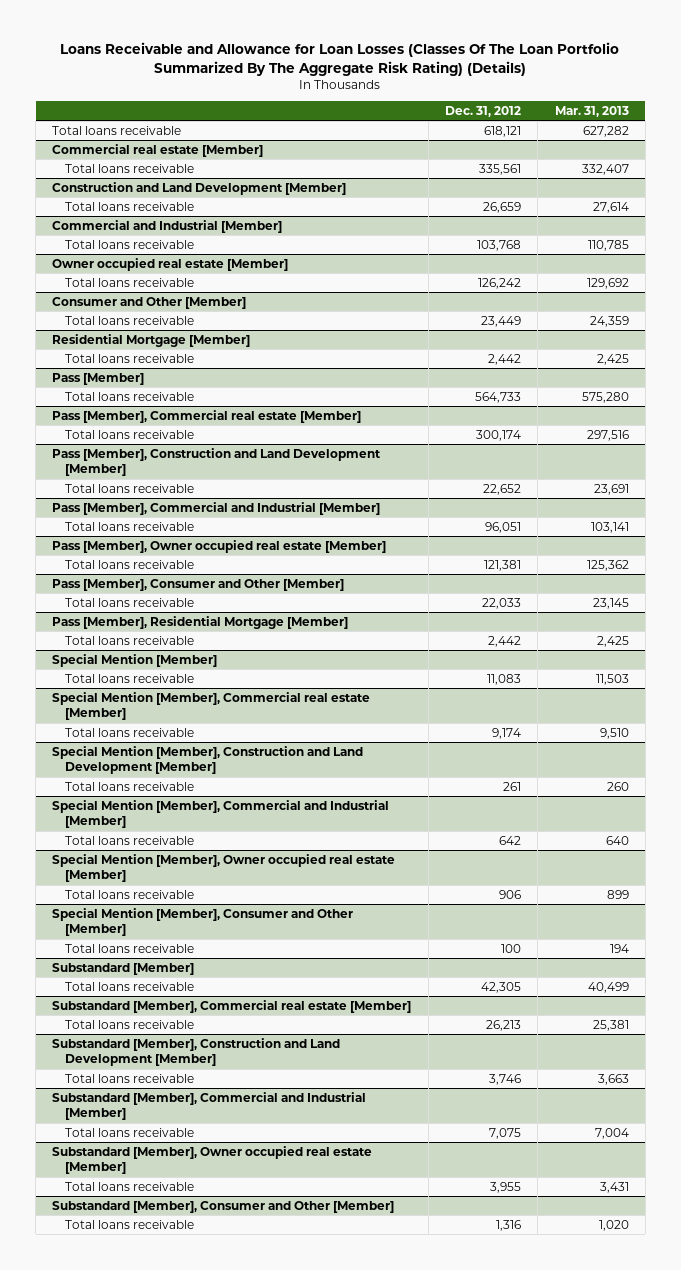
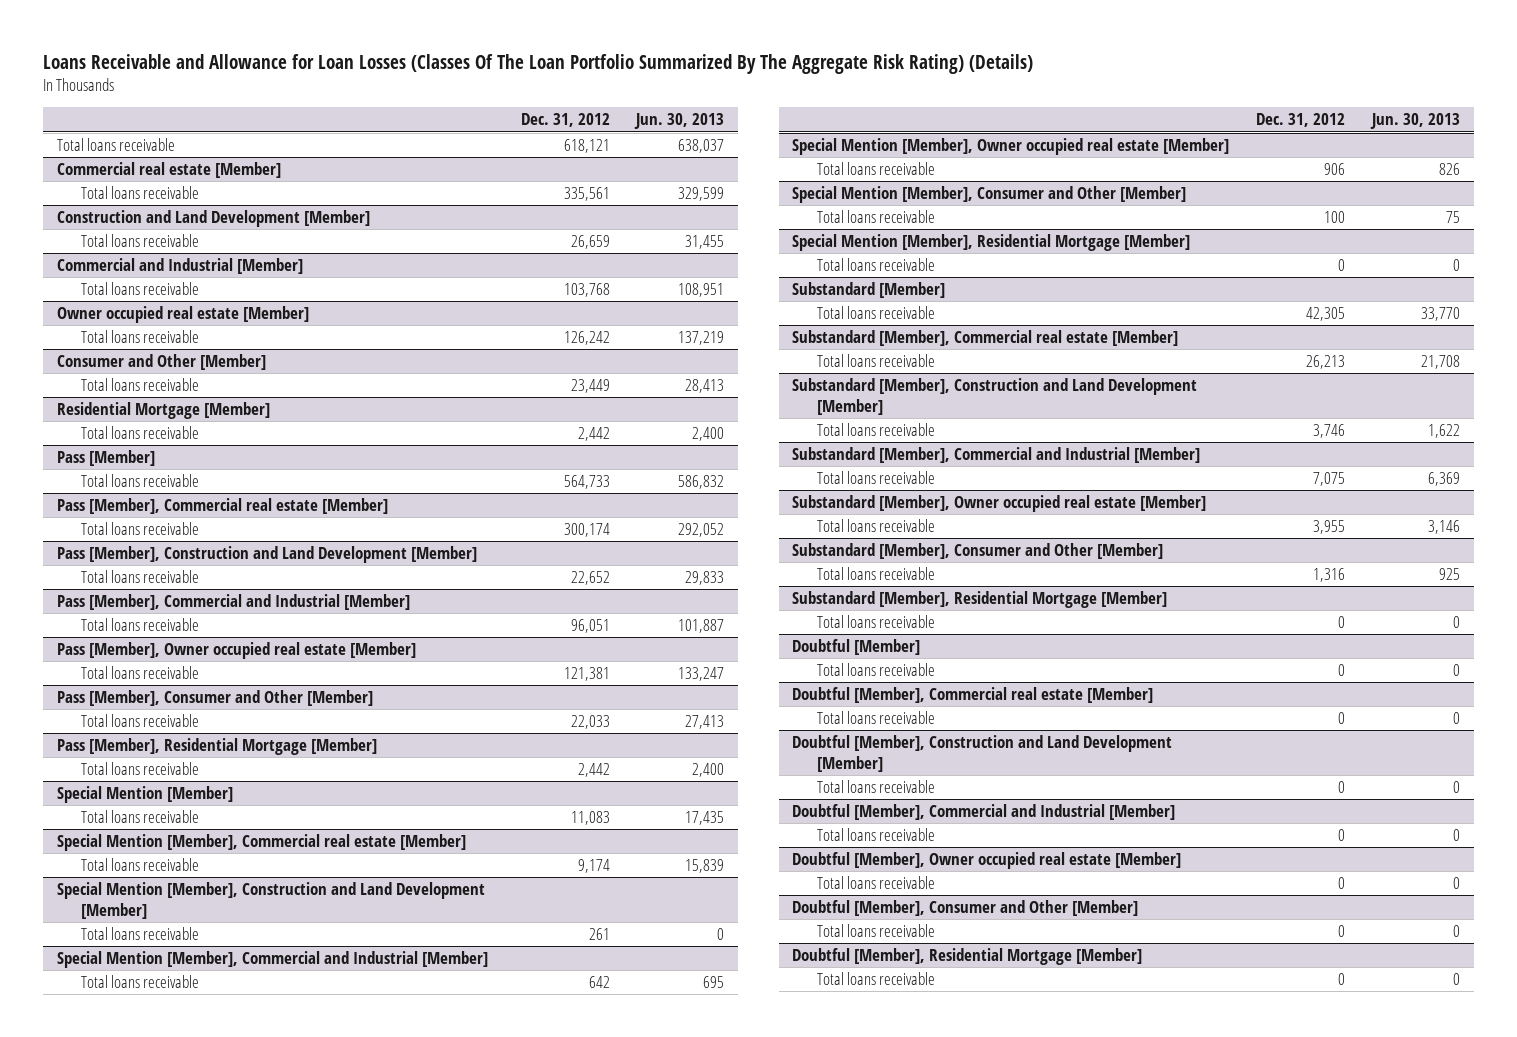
- | Dec. 31, 2012 | Mar. 31, 2013
+ | Dec. 31, 2012 | Jun. 30, 2013
+ Special Mention [Member], Residential Mortgage [Member]
+ Total loans receivable | 0 | 0
+ Substandard [Member], Residential Mortgage [Member]
+ Total loans receivable | 0 | 0
+ Doubtful [Member]
+ Total loans receivable | 0 | 0
+ Doubtful [Member], Commercial real estate [Member]
+ Total loans receivable | 0 | 0
+ Doubtful [Member], Construction and Land Development [Member]
+ Total loans receivable | 0 | 0
+ Doubtful [Member], Commercial and Industrial [Member]
+ Total loans receivable | 0 | 0
+ Doubtful [Member], Owner occupied real estate [Member]
+ Total loans receivable | 0 | 0
+ Doubtful [Member], Consumer and Other [Member]
+ Total loans receivable | 0 | 0
+ Doubtful [Member], Residential Mortgage [Member]
+ Total loans receivable | 0 | 0

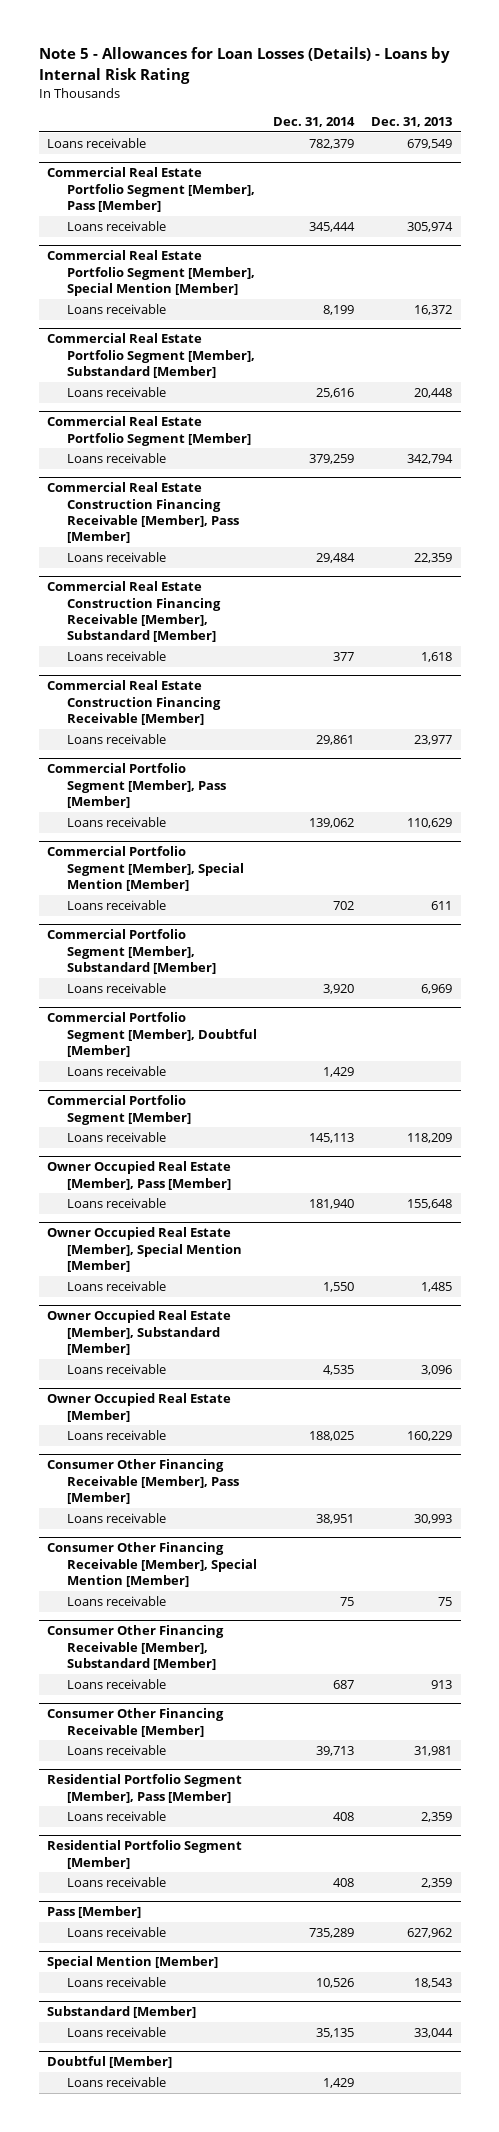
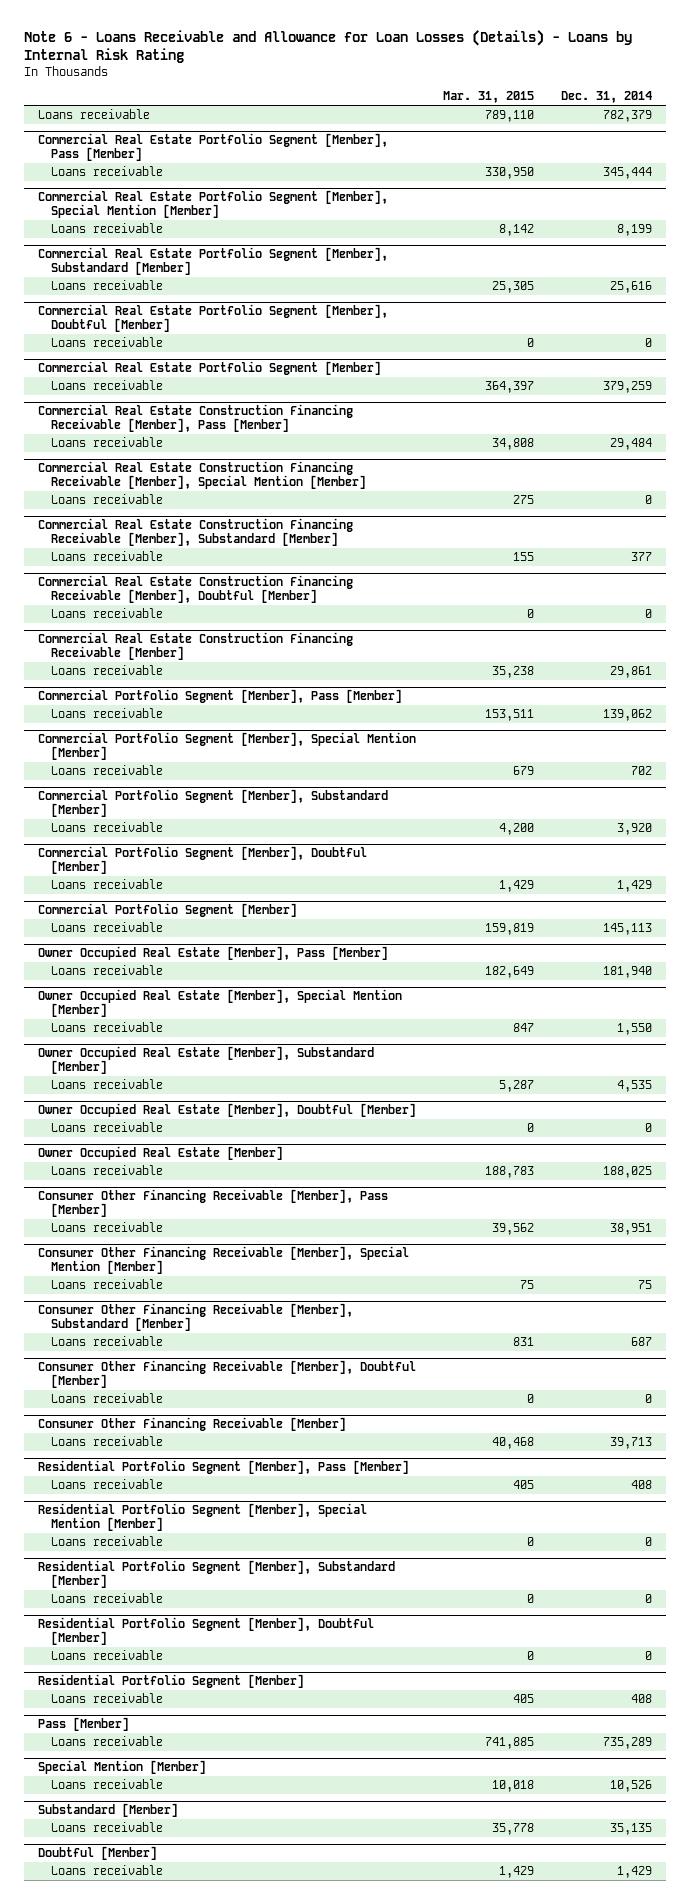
- Note 5 - Allowances for Loan Losses (Details) - Loans by Internal Risk Rating
+ Note 6 - Loans Receivable and Allowance for Loan Losses (Details) - Loans by Internal Risk Rating
- | Dec. 31, 2014 | Dec. 31, 2013
+ | Mar. 31, 2015 | Dec. 31, 2014
+ Commercial Real Estate Portfolio Segment [Member], Doubtful [Member]
+ Loans receivable | 0 | 0
+ Commercial Real Estate Construction Financing Receivable [Member], Special Mention [Member]
+ Loans receivable | 275 | 0
+ Commercial Real Estate Construction Financing Receivable [Member], Doubtful [Member]
+ Loans receivable | 0 | 0
+ Owner Occupied Real Estate [Member], Doubtful [Member]
+ Loans receivable | 0 | 0
+ Consumer Other Financing Receivable [Member], Doubtful [Member]
+ Loans receivable | 0 | 0
+ Residential Portfolio Segment [Member], Special Mention [Member]
+ Loans receivable | 0 | 0
+ Residential Portfolio Segment [Member], Substandard [Member]
+ Loans receivable | 0 | 0
+ Residential Portfolio Segment [Member], Doubtful [Member]
+ Loans receivable | 0 | 0

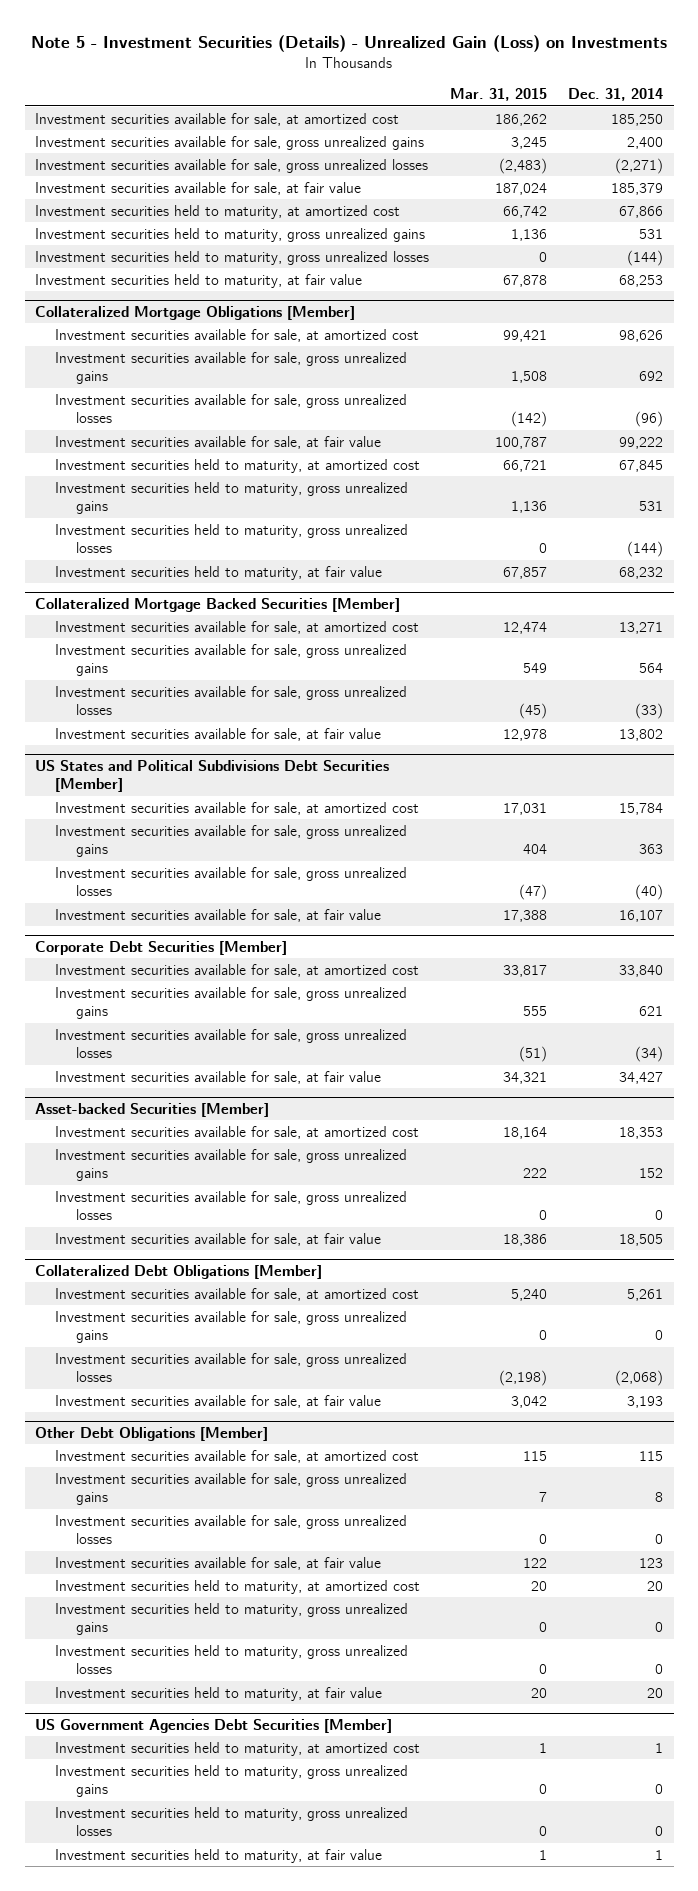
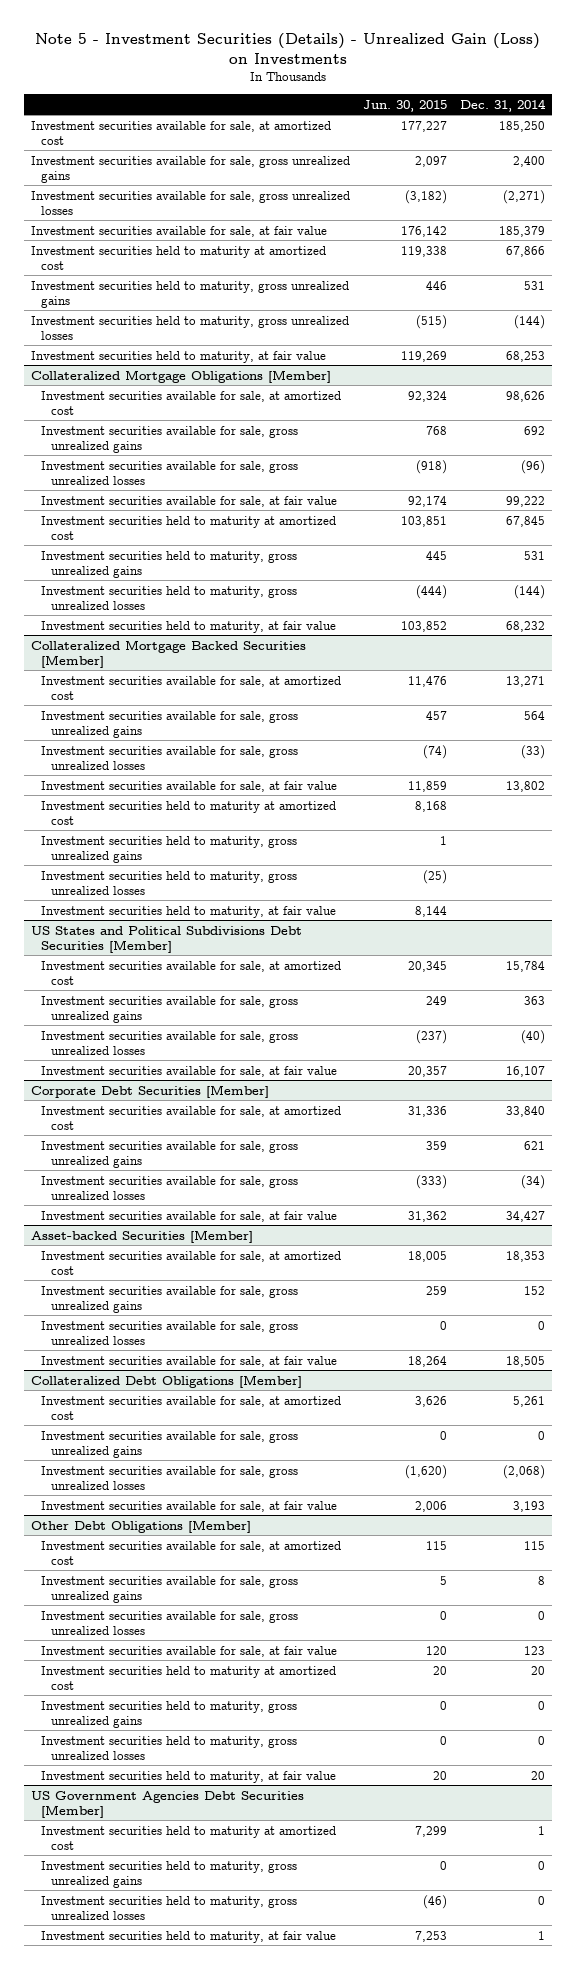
- | Mar. 31, 2015 | Dec. 31, 2014
+ | Jun. 30, 2015 | Dec. 31, 2014
- Investment securities held to maturity, at amortized cost | 66,742 | 67,866
+ Investment securities held to maturity at amortized cost | 119,338 | 67,866
@ Collateralized Mortgage Obligations [Member]
- Investment securities held to maturity, at amortized cost | 66,721 | 67,845
+ Investment securities held to maturity at amortized cost | 103,851 | 67,845
@ Collateralized Mortgage Backed Securities [Member]
+ Investment securities held to maturity at amortized cost | 8,168 |
+ Investment securities held to maturity, gross unrealized gains | 1 |
+ Investment securities held to maturity, gross unrealized losses | (25) |
+ Investment securities held to maturity, at fair value | 8,144 |
@ Other Debt Obligations [Member]
- Investment securities held to maturity, at amortized cost | 20 | 20
+ Investment securities held to maturity at amortized cost | 20 | 20
@ US Government Agencies Debt Securities [Member]
- Investment securities held to maturity, at amortized cost | 1 | 1
+ Investment securities held to maturity at amortized cost | 7,299 | 1

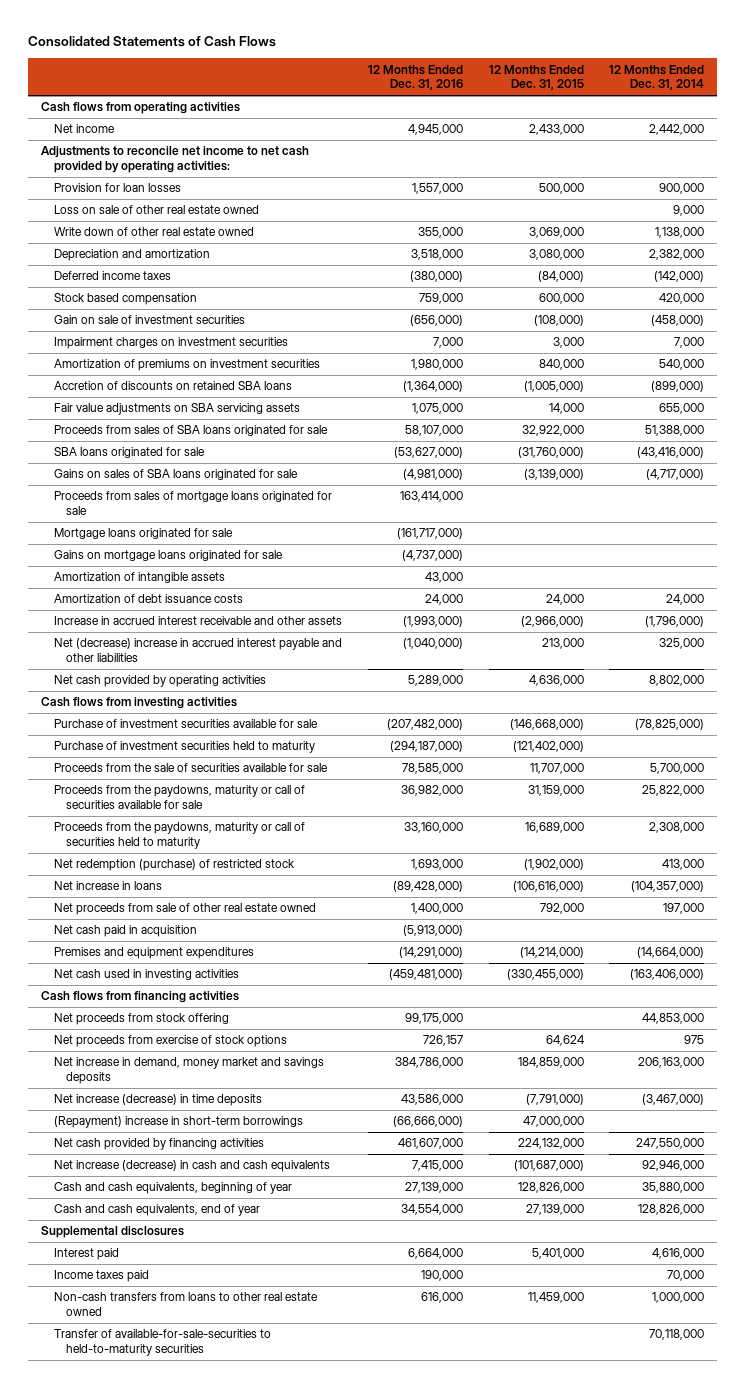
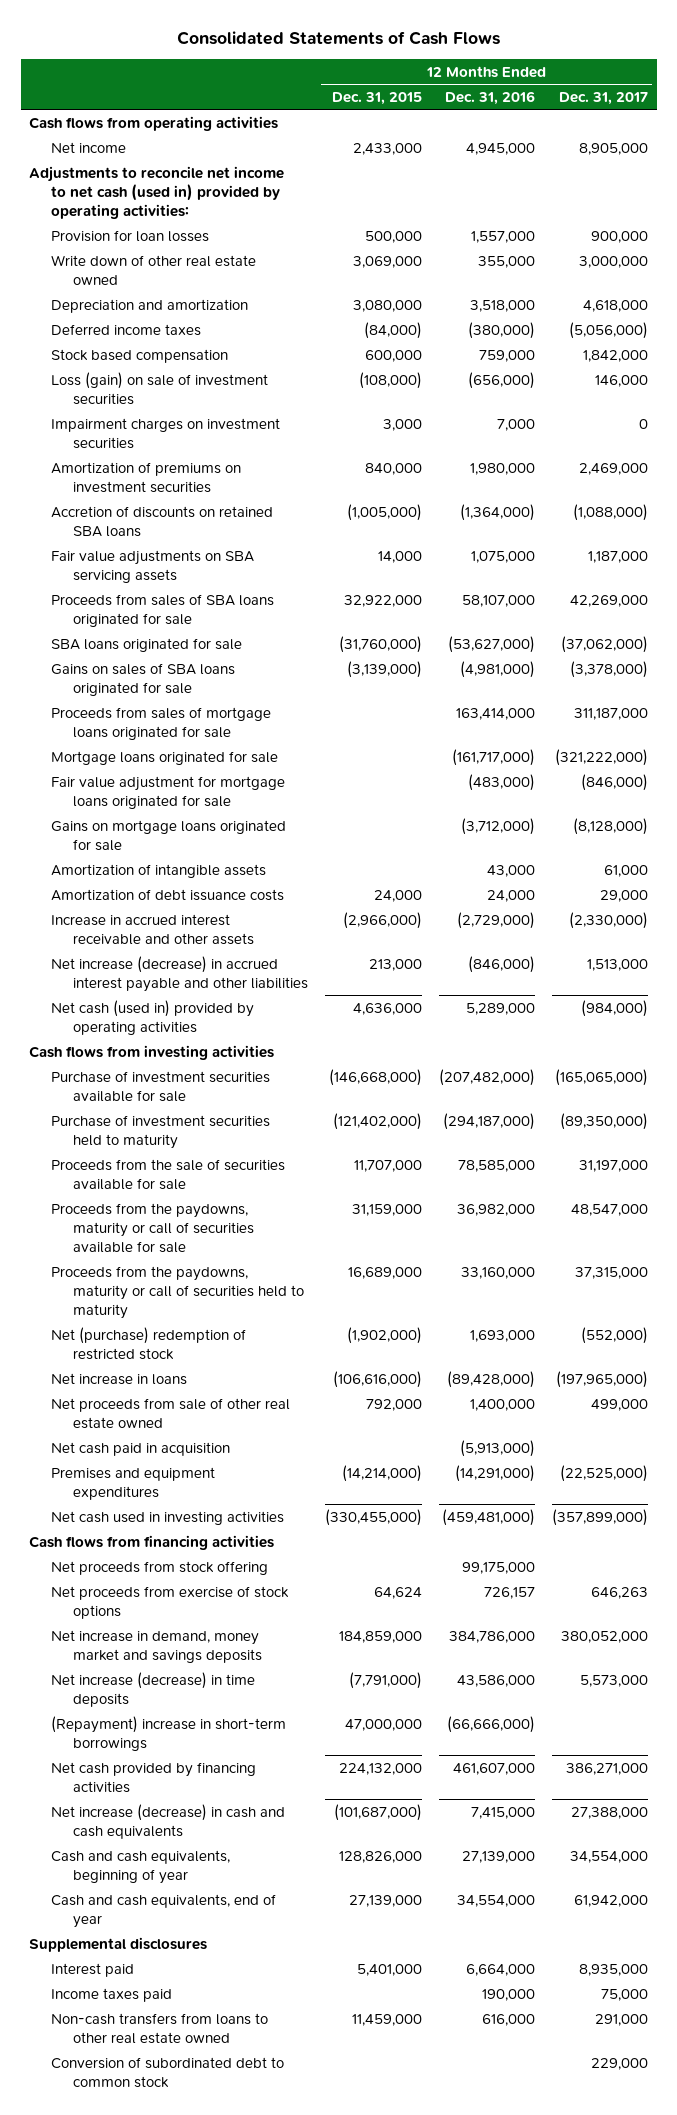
- | 12 Months Ended Dec. 31, 2016 | 12 Months Ended Dec. 31, 2015 | 12 Months Ended Dec. 31, 2014
+ | 12 Months Ended Dec. 31, 2015 | 12 Months Ended Dec. 31, 2016 | 12 Months Ended Dec. 31, 2017
- Adjustments to reconcile net income to net cash provided by operating activities:
+ Adjustments to reconcile net income to net cash (used in) provided by operating activities:
- Loss on sale of other real estate owned | | | 9,000
- Gain on sale of investment securities | (656,000) | (108,000) | (458,000)
+ Loss (gain) on sale of investment securities | (108,000) | (656,000) | 146,000
- Gains on mortgage loans originated for sale | (4,737,000) | |
+ Fair value adjustment for mortgage loans originated for sale | | (483,000) | (846,000)
+ Gains on mortgage loans originated for sale | | (3,712,000) | (8,128,000)
- Increase in accrued interest receivable and other assets | (1,993,000) | (2,966,000) | (1,796,000)
- Net (decrease) increase in accrued interest payable and other liabilities | (1,040,000) | 213,000 | 325,000
- Net cash provided by operating activities | 5,289,000 | 4,636,000 | 8,802,000
+ Increase in accrued interest receivable and other assets | (2,966,000) | (2,729,000) | (2,330,000)
+ Net increase (decrease) in accrued interest payable and other liabilities | 213,000 | (846,000) | 1,513,000
+ Net cash (used in) provided by operating activities | 4,636,000 | 5,289,000 | (984,000)
- Net redemption (purchase) of restricted stock | 1,693,000 | (1,902,000) | 413,000
+ Net (purchase) redemption of restricted stock | (1,902,000) | 1,693,000 | (552,000)
- Transfer of available-for-sale-securities to held-to-maturity securities | | | 70,118,000
+ Conversion of subordinated debt to common stock | | | 229,000

